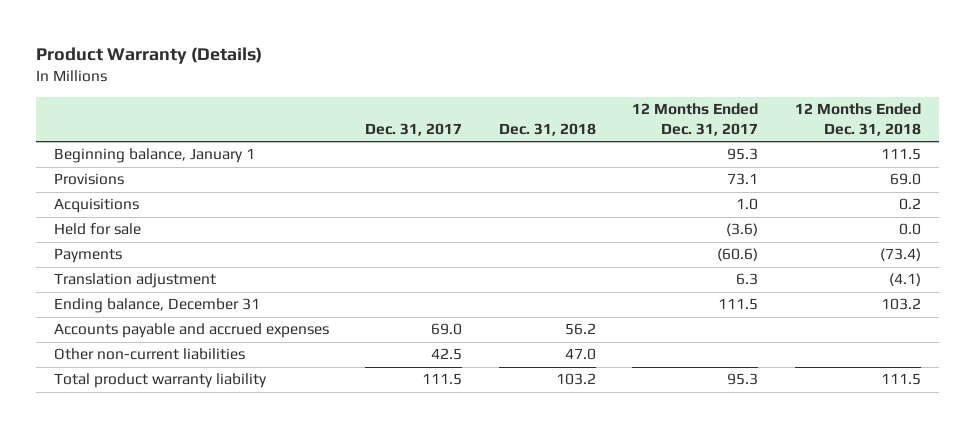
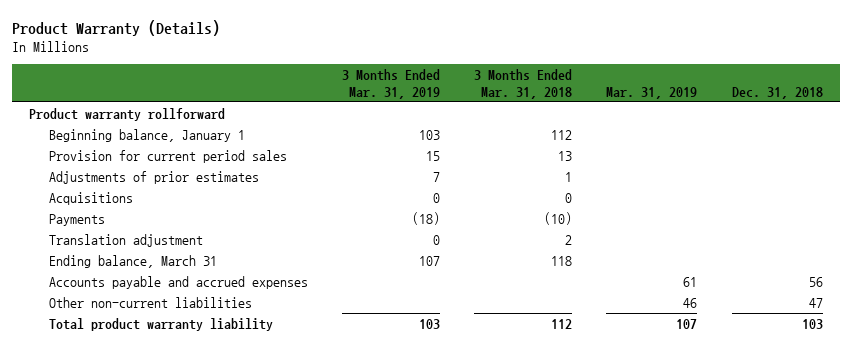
- | Dec. 31, 2017 | Dec. 31, 2018 | 12 Months Ended Dec. 31, 2017 | 12 Months Ended Dec. 31, 2018
+ | 3 Months Ended Mar. 31, 2019 | 3 Months Ended Mar. 31, 2018 | Mar. 31, 2019 | Dec. 31, 2018
+ Product warranty rollforward
- Provisions | | | 73.1 | 69.0
+ Provision for current period sales | 15 | 13 | |
+ Adjustments of prior estimates | 7 | 1 | |
- Held for sale | | | (3.6) | 0.0
- Ending balance, December 31 | | | 111.5 | 103.2
- Accounts payable and accrued expenses | 69.0 | 56.2 | |
- Other non-current liabilities | 42.5 | 47.0 | |
- Total product warranty liability | 111.5 | 103.2 | 95.3 | 111.5
+ Ending balance, March 31 | 107 | 118 | |
+ Accounts payable and accrued expenses | | | 61 | 56
+ Other non-current liabilities | | | 46 | 47
+ Total product warranty liability | 103 | 112 | 107 | 103

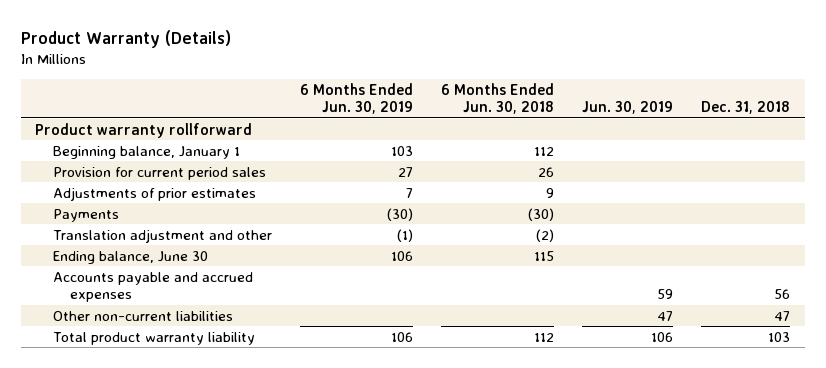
- | 3 Months Ended Mar. 31, 2019 | 3 Months Ended Mar. 31, 2018 | Mar. 31, 2019 | Dec. 31, 2018
+ | 6 Months Ended Jun. 30, 2019 | 6 Months Ended Jun. 30, 2018 | Jun. 30, 2019 | Dec. 31, 2018
- Acquisitions | 0 | 0 | |
- Translation adjustment | 0 | 2 | |
- Ending balance, March 31 | 107 | 118 | |
+ Translation adjustment and other | (1) | (2) | |
+ Ending balance, June 30 | 106 | 115 | |

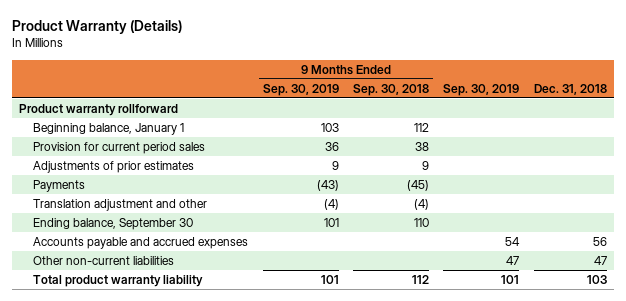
- | 6 Months Ended Jun. 30, 2019 | 6 Months Ended Jun. 30, 2018 | Jun. 30, 2019 | Dec. 31, 2018
+ | 9 Months Ended Sep. 30, 2019 | 9 Months Ended Sep. 30, 2018 | Sep. 30, 2019 | Dec. 31, 2018
- Ending balance, June 30 | 106 | 115 | |
+ Ending balance, September 30 | 101 | 110 | |

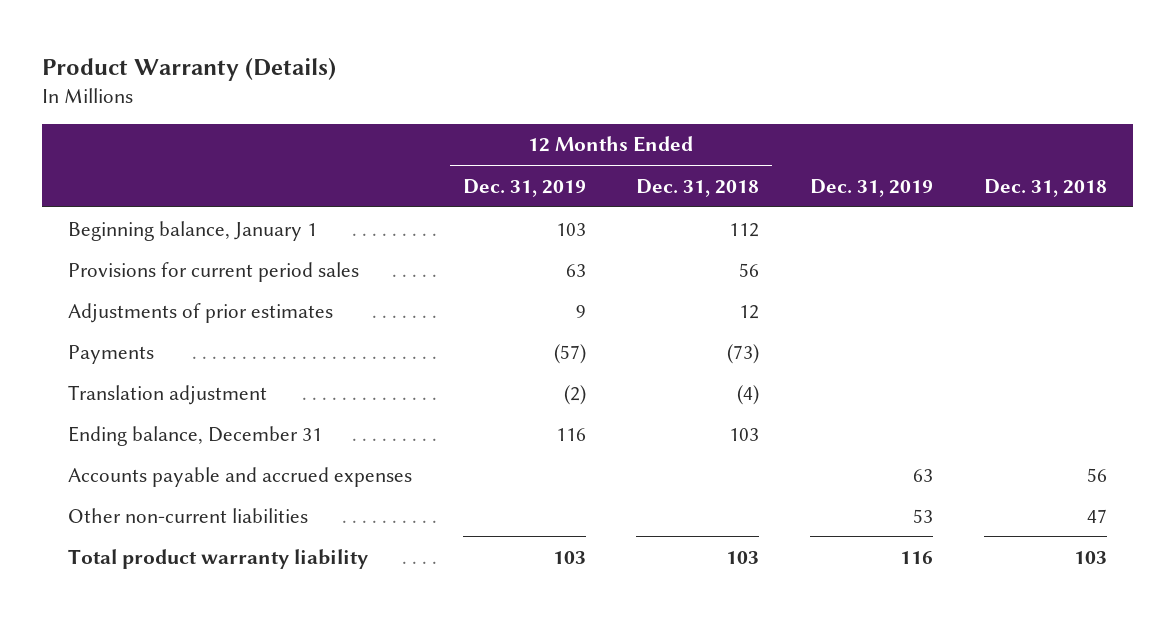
- | 9 Months Ended Sep. 30, 2019 | 9 Months Ended Sep. 30, 2018 | Sep. 30, 2019 | Dec. 31, 2018
+ | 12 Months Ended Dec. 31, 2019 | 12 Months Ended Dec. 31, 2018 | Dec. 31, 2019 | Dec. 31, 2018
- Product warranty rollforward
- Provision for current period sales | 36 | 38 | |
+ Provisions for current period sales | 63 | 56 | |
- Translation adjustment and other | (4) | (4) | |
- Ending balance, September 30 | 101 | 110 | |
+ Translation adjustment | (2) | (4) | |
+ Ending balance, December 31 | 116 | 103 | |

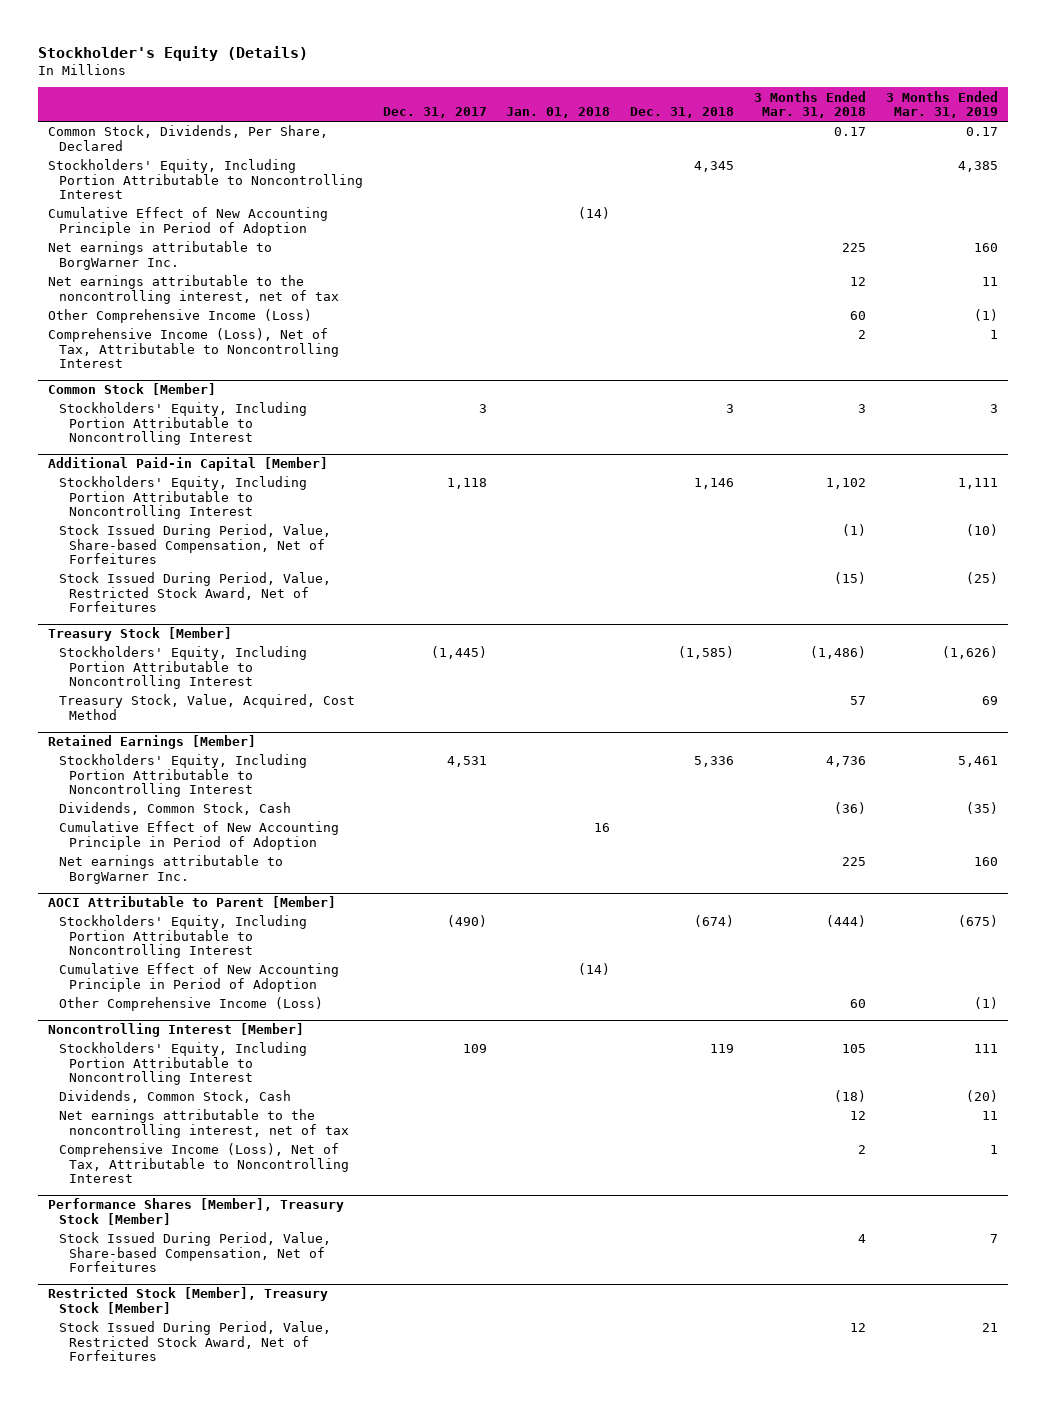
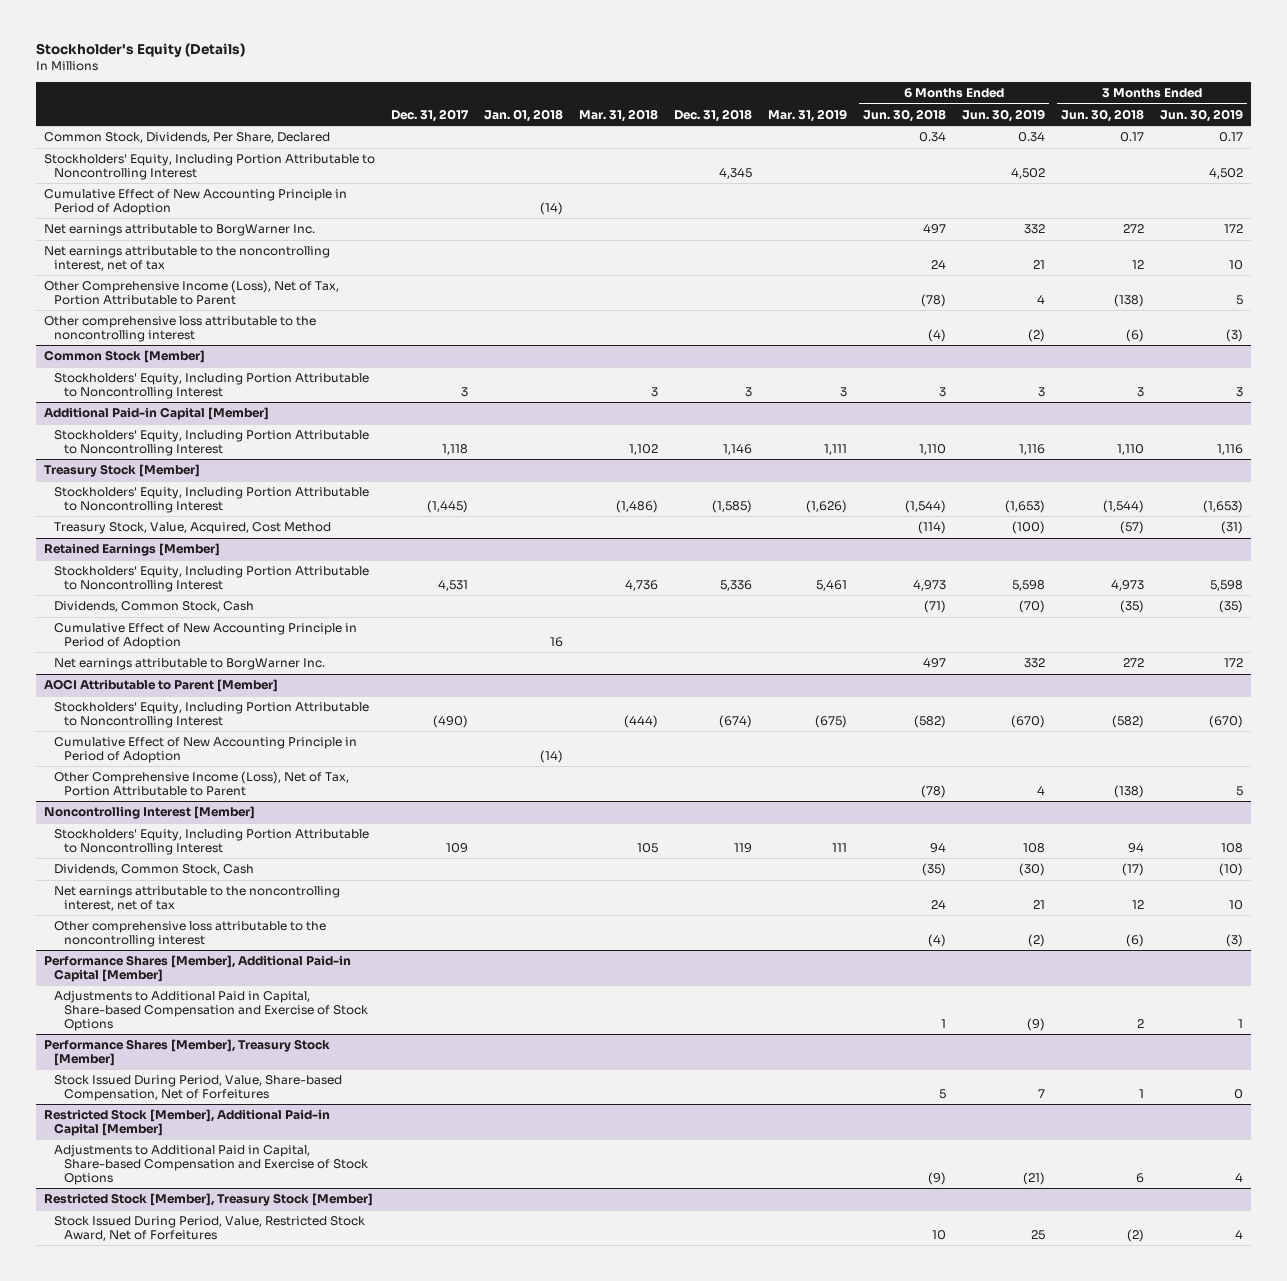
- | Dec. 31, 2017 | Jan. 01, 2018 | Dec. 31, 2018 | 3 Months Ended Mar. 31, 2018 | 3 Months Ended Mar. 31, 2019
+ | Dec. 31, 2017 | Jan. 01, 2018 | Mar. 31, 2018 | Dec. 31, 2018 | Mar. 31, 2019 | 6 Months Ended Jun. 30, 2018 | 6 Months Ended Jun. 30, 2019 | 3 Months Ended Jun. 30, 2018 | 3 Months Ended Jun. 30, 2019
- Other Comprehensive Income (Loss) | | | | 60 | (1)
- Comprehensive Income (Loss), Net of Tax, Attributable to Noncontrolling Interest | | | | 2 | 1
+ Other Comprehensive Income (Loss), Net of Tax, Portion Attributable to Parent | | | | | | (78) | 4 | (138) | 5
+ Other comprehensive loss attributable to the noncontrolling interest | | | | | | (4) | (2) | (6) | (3)
@ Additional Paid-in Capital [Member]
- Stock Issued During Period, Value, Share-based Compensation, Net of Forfeitures | | | | (1) | (10)
- Stock Issued During Period, Value, Restricted Stock Award, Net of Forfeitures | | | | (15) | (25)
@ AOCI Attributable to Parent [Member]
- Other Comprehensive Income (Loss) | | | | 60 | (1)
+ Other Comprehensive Income (Loss), Net of Tax, Portion Attributable to Parent | | | | | | (78) | 4 | (138) | 5
@ Noncontrolling Interest [Member]
- Comprehensive Income (Loss), Net of Tax, Attributable to Noncontrolling Interest | | | | 2 | 1
+ Other comprehensive loss attributable to the noncontrolling interest | | | | | | (4) | (2) | (6) | (3)
+ Performance Shares [Member], Additional Paid-in Capital [Member]
+ Adjustments to Additional Paid in Capital, Share-based Compensation and Exercise of Stock Options | | | | | | 1 | (9) | 2 | 1
+ Restricted Stock [Member], Additional Paid-in Capital [Member]
+ Adjustments to Additional Paid in Capital, Share-based Compensation and Exercise of Stock Options | | | | | | (9) | (21) | 6 | 4

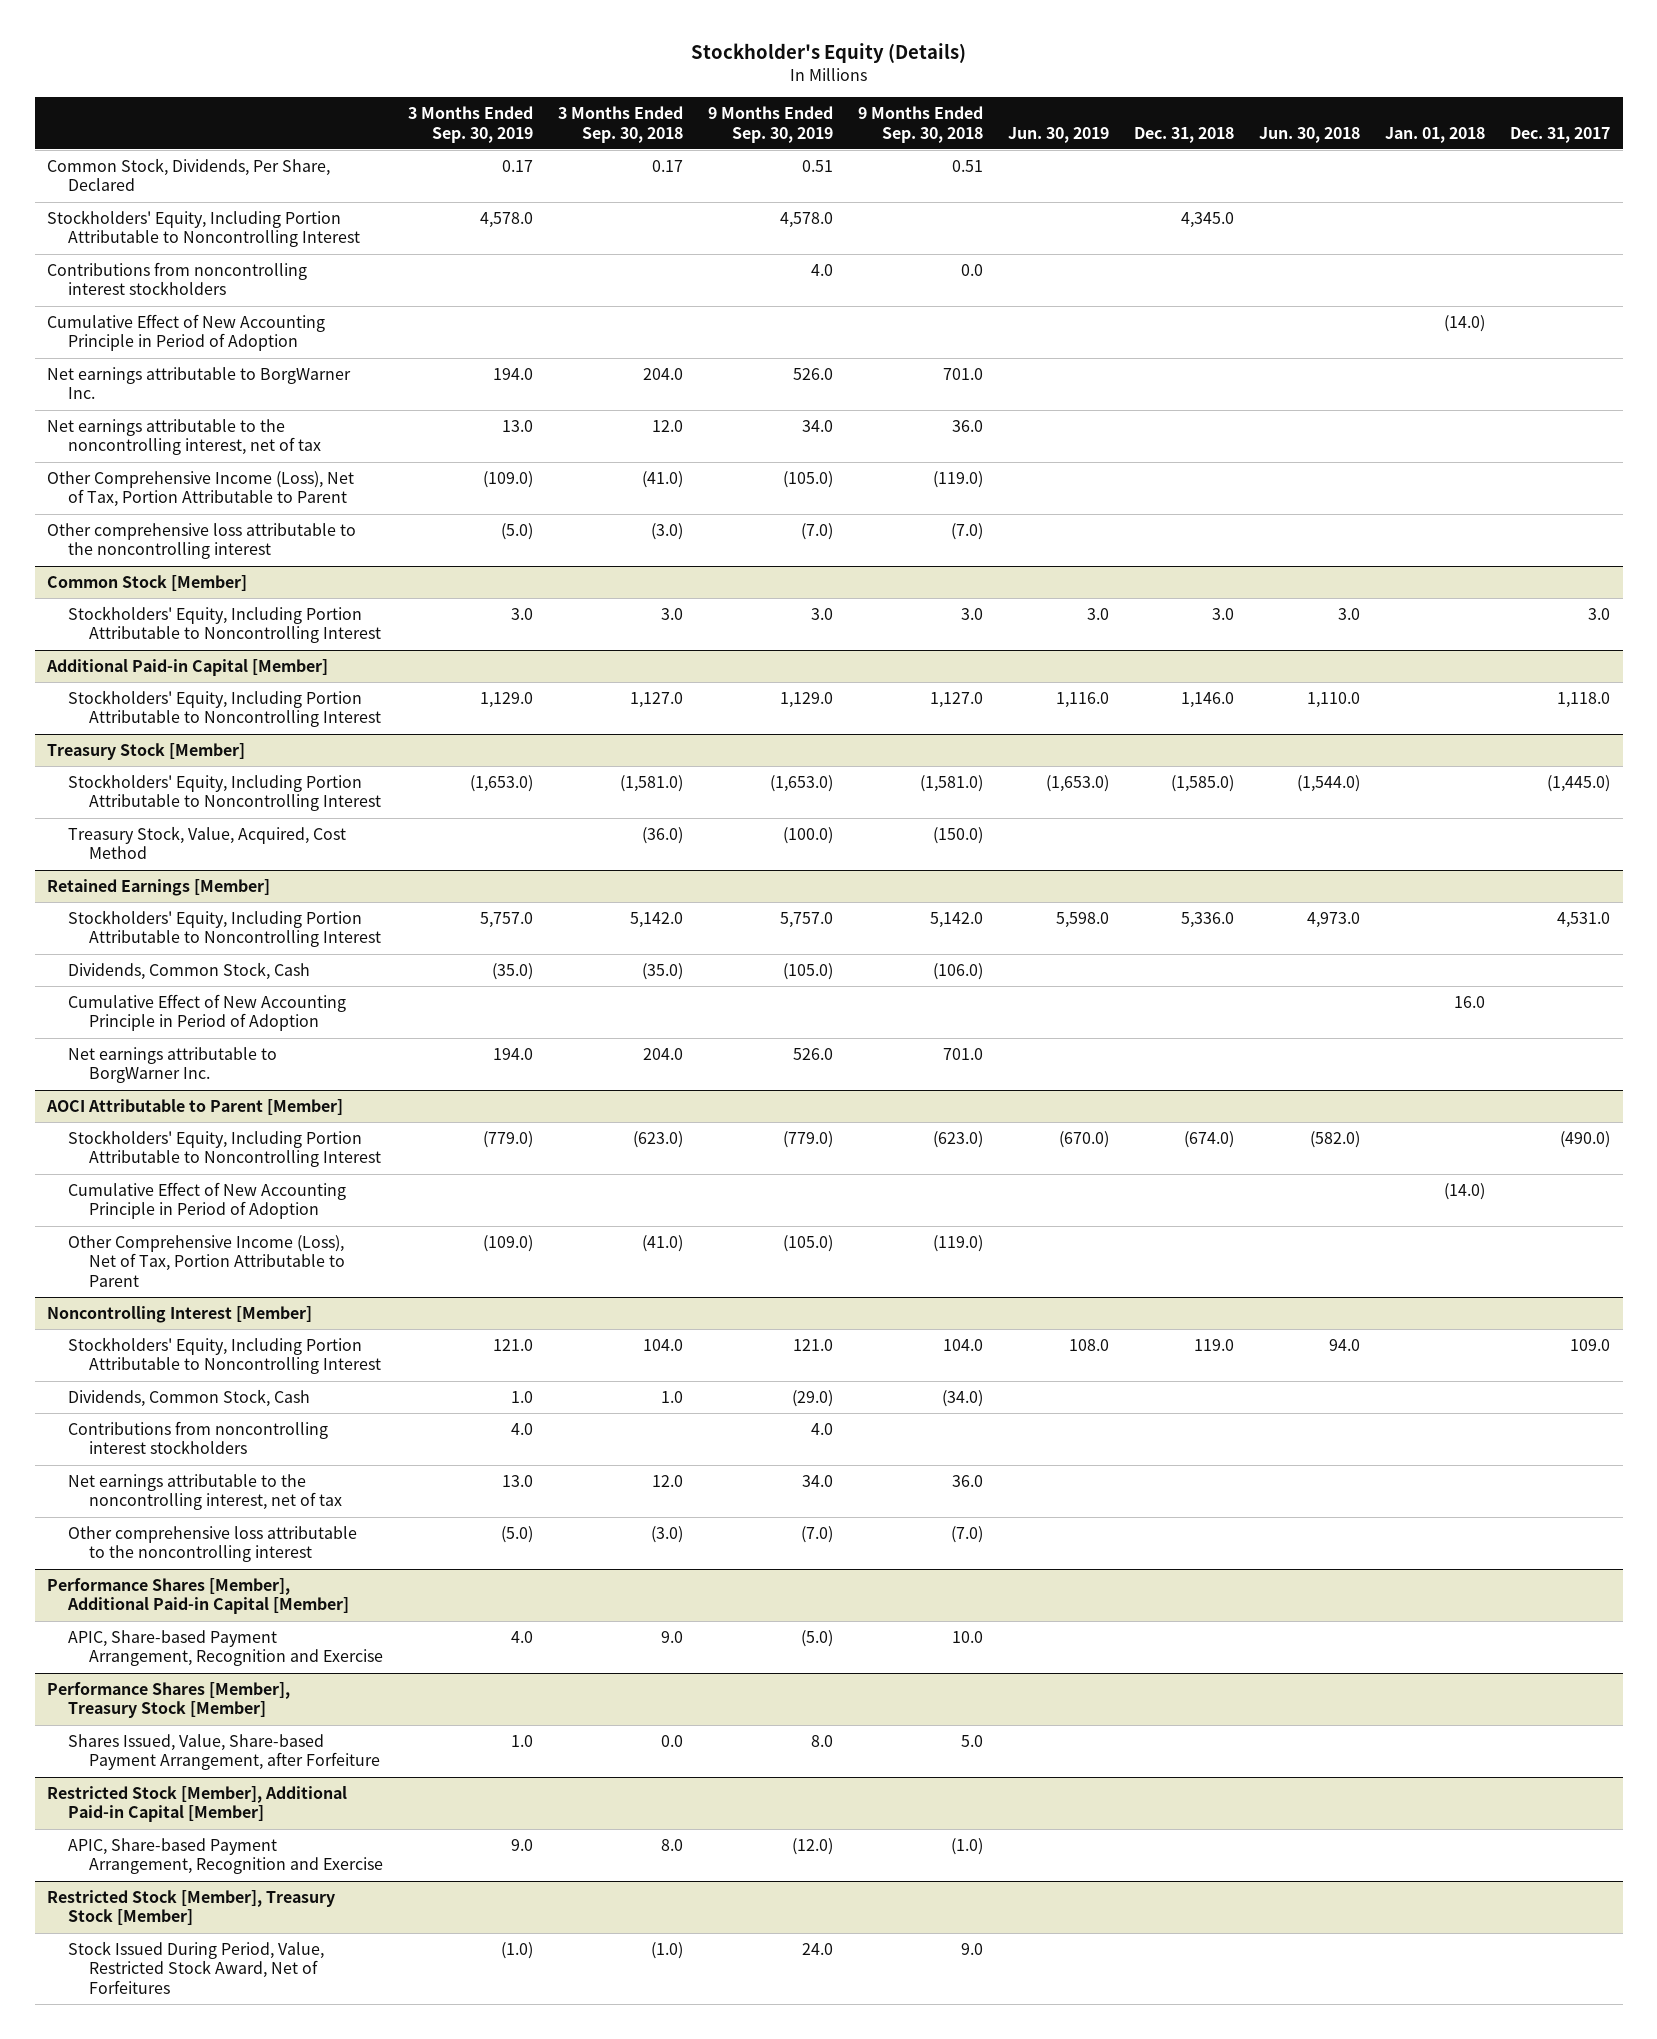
- | Dec. 31, 2017 | Jan. 01, 2018 | Mar. 31, 2018 | Dec. 31, 2018 | Mar. 31, 2019 | 6 Months Ended Jun. 30, 2018 | 6 Months Ended Jun. 30, 2019 | 3 Months Ended Jun. 30, 2018 | 3 Months Ended Jun. 30, 2019
+ | 3 Months Ended Sep. 30, 2019 | 3 Months Ended Sep. 30, 2018 | 9 Months Ended Sep. 30, 2019 | 9 Months Ended Sep. 30, 2018 | Jun. 30, 2019 | Dec. 31, 2018 | Jun. 30, 2018 | Jan. 01, 2018 | Dec. 31, 2017
- Stockholders' Equity, Including Portion Attributable to Noncontrolling Interest | | | | 4,345 | | | 4,502 | | 4,502
- Cumulative Effect of New Accounting Principle in Period of Adoption | | (14) | | | | | | |
+ Stockholders' Equity, Including Portion Attributable to Noncontrolling Interest | 4,578.0 | | 4,578.0 | | | 4,345.0 | | |
+ Contributions from noncontrolling interest stockholders | | | 4.0 | 0.0 | | | | |
+ Cumulative Effect of New Accounting Principle in Period of Adoption | | | | | | | | (14.0) |
@ Common Stock [Member]
- Stockholders' Equity, Including Portion Attributable to Noncontrolling Interest | 3 | | 3 | 3 | 3 | 3 | 3 | 3 | 3
+ Stockholders' Equity, Including Portion Attributable to Noncontrolling Interest | 3.0 | 3.0 | 3.0 | 3.0 | 3.0 | 3.0 | 3.0 | | 3.0
@ Additional Paid-in Capital [Member]
- Stockholders' Equity, Including Portion Attributable to Noncontrolling Interest | 1,118 | | 1,102 | 1,146 | 1,111 | 1,110 | 1,116 | 1,110 | 1,116
+ Stockholders' Equity, Including Portion Attributable to Noncontrolling Interest | 1,129.0 | 1,127.0 | 1,129.0 | 1,127.0 | 1,116.0 | 1,146.0 | 1,110.0 | | 1,118.0
@ Treasury Stock [Member]
- Stockholders' Equity, Including Portion Attributable to Noncontrolling Interest | (1,445) | | (1,486) | (1,585) | (1,626) | (1,544) | (1,653) | (1,544) | (1,653)
+ Stockholders' Equity, Including Portion Attributable to Noncontrolling Interest | (1,653.0) | (1,581.0) | (1,653.0) | (1,581.0) | (1,653.0) | (1,585.0) | (1,544.0) | | (1,445.0)
@ Retained Earnings [Member]
- Stockholders' Equity, Including Portion Attributable to Noncontrolling Interest | 4,531 | | 4,736 | 5,336 | 5,461 | 4,973 | 5,598 | 4,973 | 5,598
+ Stockholders' Equity, Including Portion Attributable to Noncontrolling Interest | 5,757.0 | 5,142.0 | 5,757.0 | 5,142.0 | 5,598.0 | 5,336.0 | 4,973.0 | | 4,531.0
- Cumulative Effect of New Accounting Principle in Period of Adoption | | 16 | | | | | | |
+ Cumulative Effect of New Accounting Principle in Period of Adoption | | | | | | | | 16.0 |
@ AOCI Attributable to Parent [Member]
- Stockholders' Equity, Including Portion Attributable to Noncontrolling Interest | (490) | | (444) | (674) | (675) | (582) | (670) | (582) | (670)
- Cumulative Effect of New Accounting Principle in Period of Adoption | | (14) | | | | | | |
+ Stockholders' Equity, Including Portion Attributable to Noncontrolling Interest | (779.0) | (623.0) | (779.0) | (623.0) | (670.0) | (674.0) | (582.0) | | (490.0)
+ Cumulative Effect of New Accounting Principle in Period of Adoption | | | | | | | | (14.0) |
@ Noncontrolling Interest [Member]
- Stockholders' Equity, Including Portion Attributable to Noncontrolling Interest | 109 | | 105 | 119 | 111 | 94 | 108 | 94 | 108
+ Stockholders' Equity, Including Portion Attributable to Noncontrolling Interest | 121.0 | 104.0 | 121.0 | 104.0 | 108.0 | 119.0 | 94.0 | | 109.0
+ Contributions from noncontrolling interest stockholders | 4.0 | | 4.0 | | | | | |
@ Performance Shares [Member], Additional Paid-in Capital [Member]
- Adjustments to Additional Paid in Capital, Share-based Compensation and Exercise of Stock Options | | | | | | 1 | (9) | 2 | 1
+ APIC, Share-based Payment Arrangement, Recognition and Exercise | 4.0 | 9.0 | (5.0) | 10.0 | | | | |
@ Performance Shares [Member], Treasury Stock [Member]
- Stock Issued During Period, Value, Share-based Compensation, Net of Forfeitures | | | | | | 5 | 7 | 1 | 0
+ Shares Issued, Value, Share-based Payment Arrangement, after Forfeiture | 1.0 | 0.0 | 8.0 | 5.0 | | | | |
@ Restricted Stock [Member], Additional Paid-in Capital [Member]
- Adjustments to Additional Paid in Capital, Share-based Compensation and Exercise of Stock Options | | | | | | (9) | (21) | 6 | 4
+ APIC, Share-based Payment Arrangement, Recognition and Exercise | 9.0 | 8.0 | (12.0) | (1.0) | | | | |

